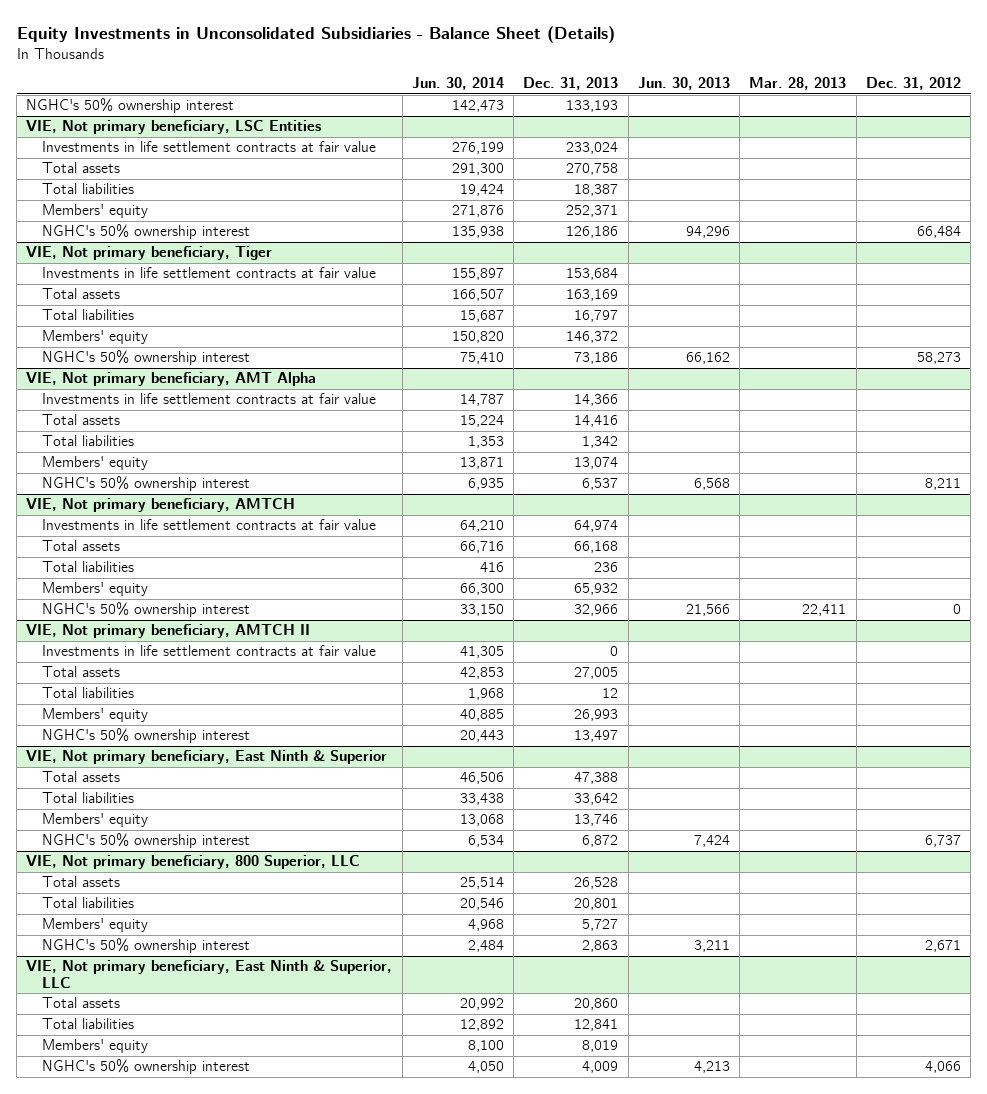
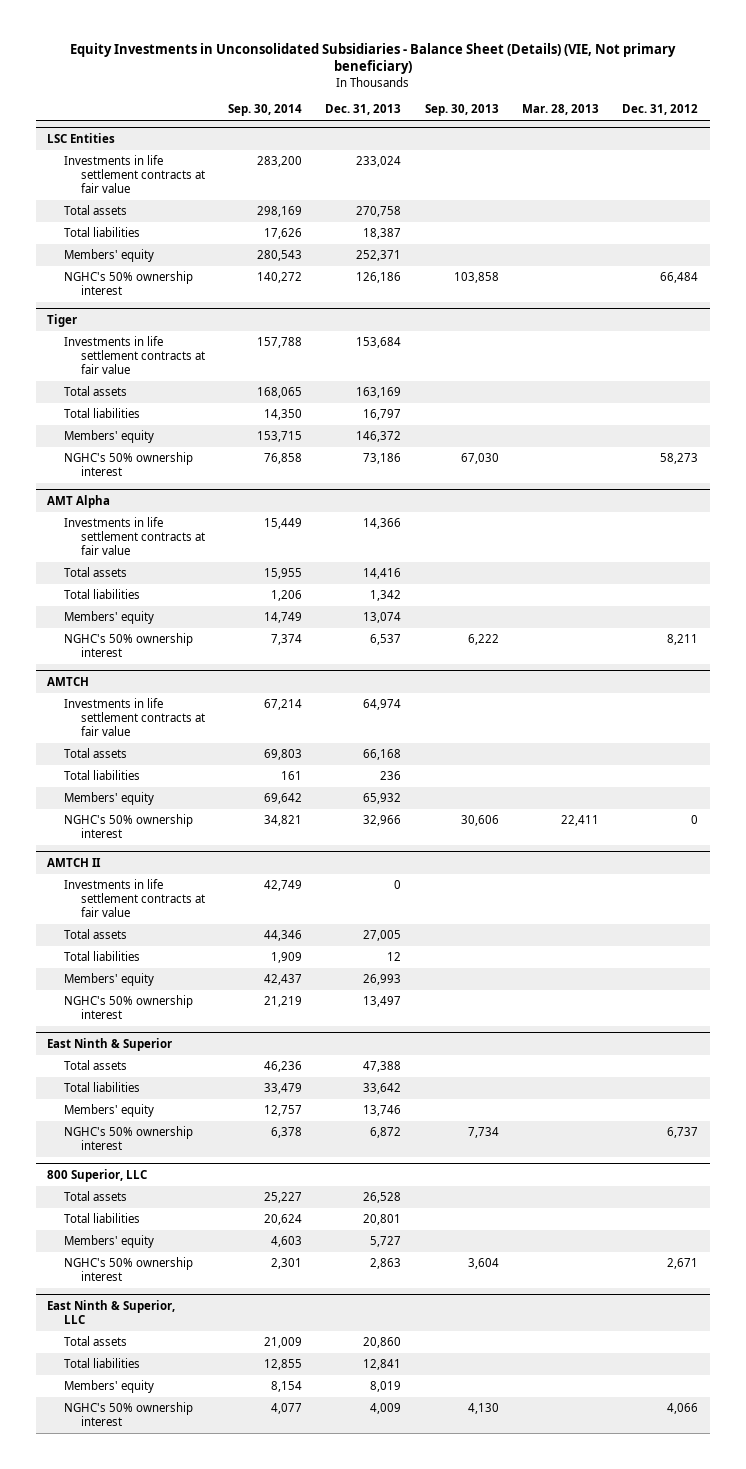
- Equity Investments in Unconsolidated Subsidiaries - Balance Sheet (Details)
+ Equity Investments in Unconsolidated Subsidiaries - Balance Sheet (Details) (VIE, Not primary beneficiary)
- | Jun. 30, 2014 | Dec. 31, 2013 | Jun. 30, 2013 | Mar. 28, 2013 | Dec. 31, 2012
+ | Sep. 30, 2014 | Dec. 31, 2013 | Sep. 30, 2013 | Mar. 28, 2013 | Dec. 31, 2012
- NGHC's 50% ownership interest | 142,473 | 133,193 | | |
- VIE, Not primary beneficiary, LSC Entities
+ LSC Entities
- VIE, Not primary beneficiary, Tiger
+ Tiger
- VIE, Not primary beneficiary, AMT Alpha
+ AMT Alpha
- VIE, Not primary beneficiary, AMTCH
+ AMTCH
- VIE, Not primary beneficiary, AMTCH II
+ AMTCH II
- VIE, Not primary beneficiary, East Ninth & Superior
+ East Ninth & Superior
- VIE, Not primary beneficiary, 800 Superior, LLC
+ 800 Superior, LLC
- VIE, Not primary beneficiary, East Ninth & Superior, LLC
+ East Ninth & Superior, LLC

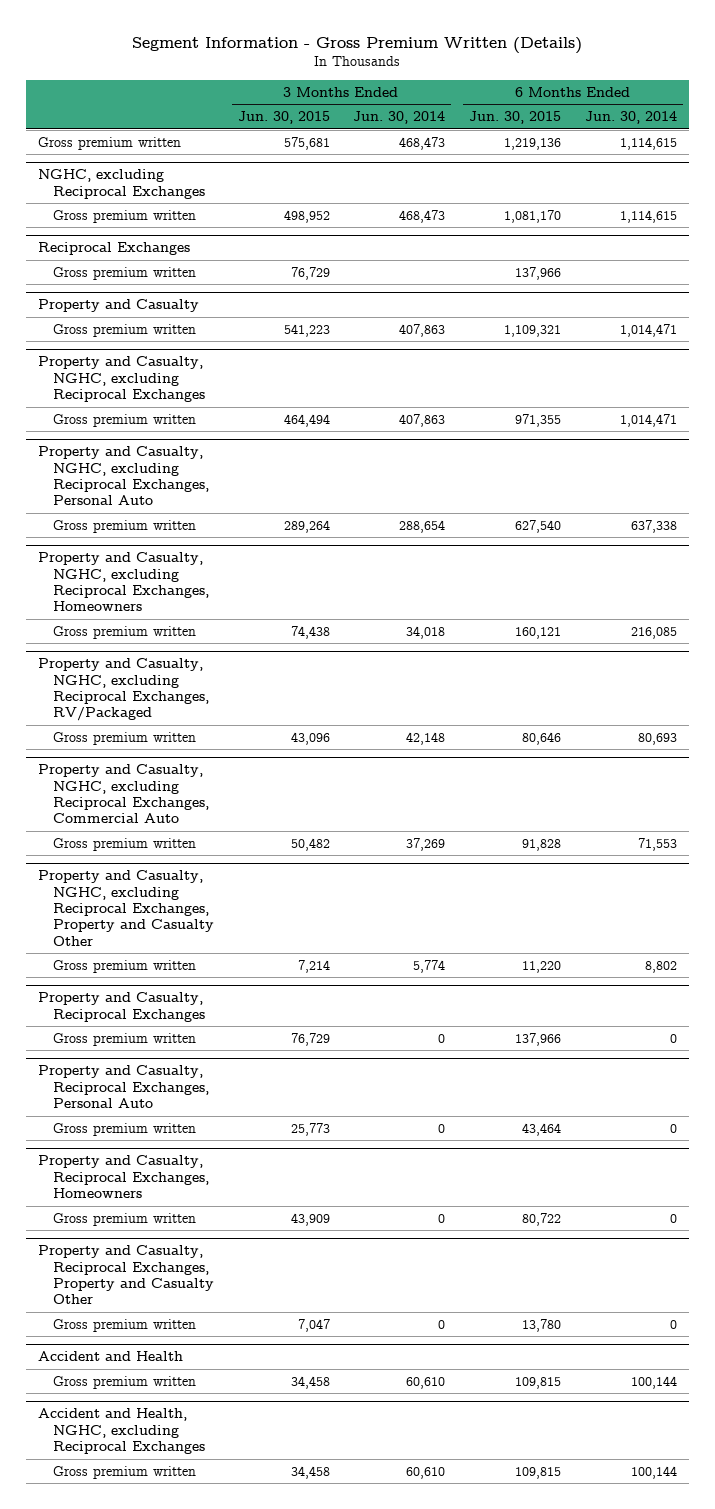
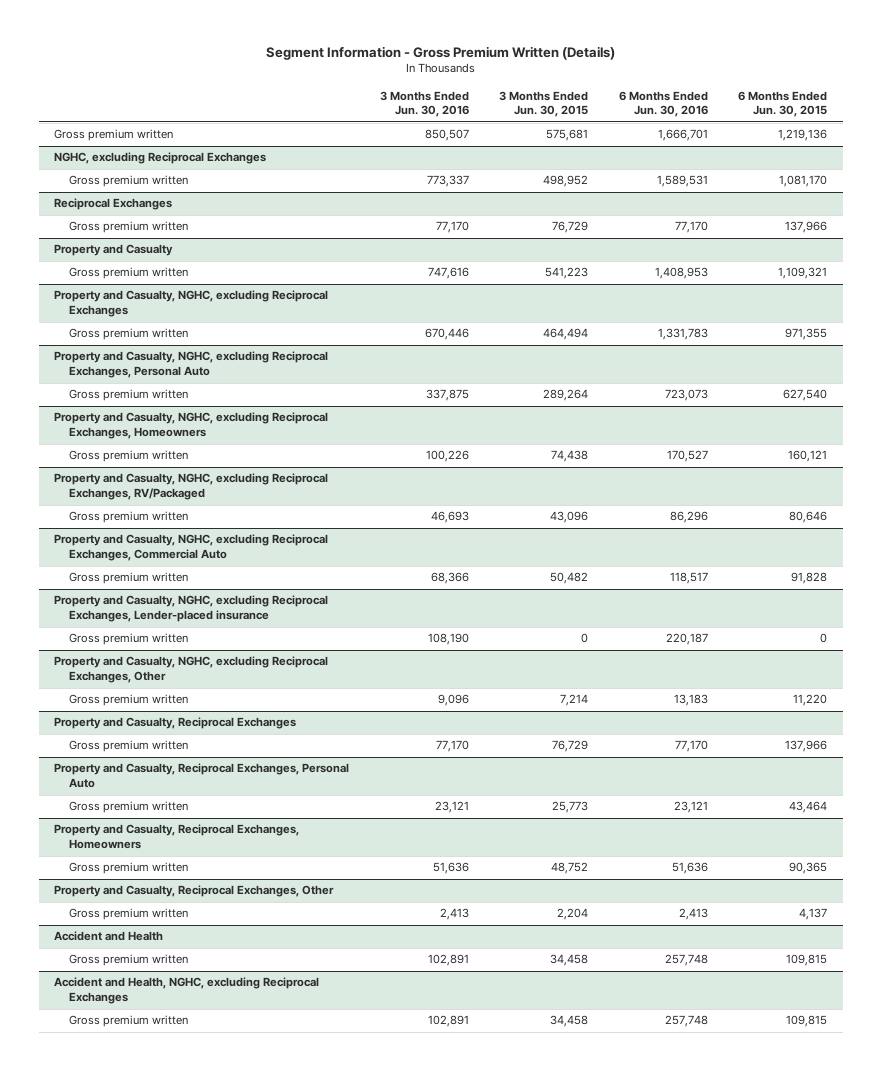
- | 3 Months Ended Jun. 30, 2015 | 3 Months Ended Jun. 30, 2014 | 6 Months Ended Jun. 30, 2015 | 6 Months Ended Jun. 30, 2014
+ | 3 Months Ended Jun. 30, 2016 | 3 Months Ended Jun. 30, 2015 | 6 Months Ended Jun. 30, 2016 | 6 Months Ended Jun. 30, 2015
- Property and Casualty, NGHC, excluding Reciprocal Exchanges, Property and Casualty Other
+ Property and Casualty, NGHC, excluding Reciprocal Exchanges, Lender-placed insurance
+ Gross premium written | 108,190 | 0 | 220,187 | 0
+ Property and Casualty, NGHC, excluding Reciprocal Exchanges, Other
@ Property and Casualty, Reciprocal Exchanges, Homeowners
- Gross premium written | 43,909 | 0 | 80,722 | 0
- Property and Casualty, Reciprocal Exchanges, Property and Casualty Other
- Gross premium written | 7,047 | 0 | 13,780 | 0
@ Property and Casualty, Reciprocal Exchanges, Homeowners
+ Gross premium written | 51,636 | 48,752 | 51,636 | 90,365
+ Property and Casualty, Reciprocal Exchanges, Other
+ Gross premium written | 2,413 | 2,204 | 2,413 | 4,137

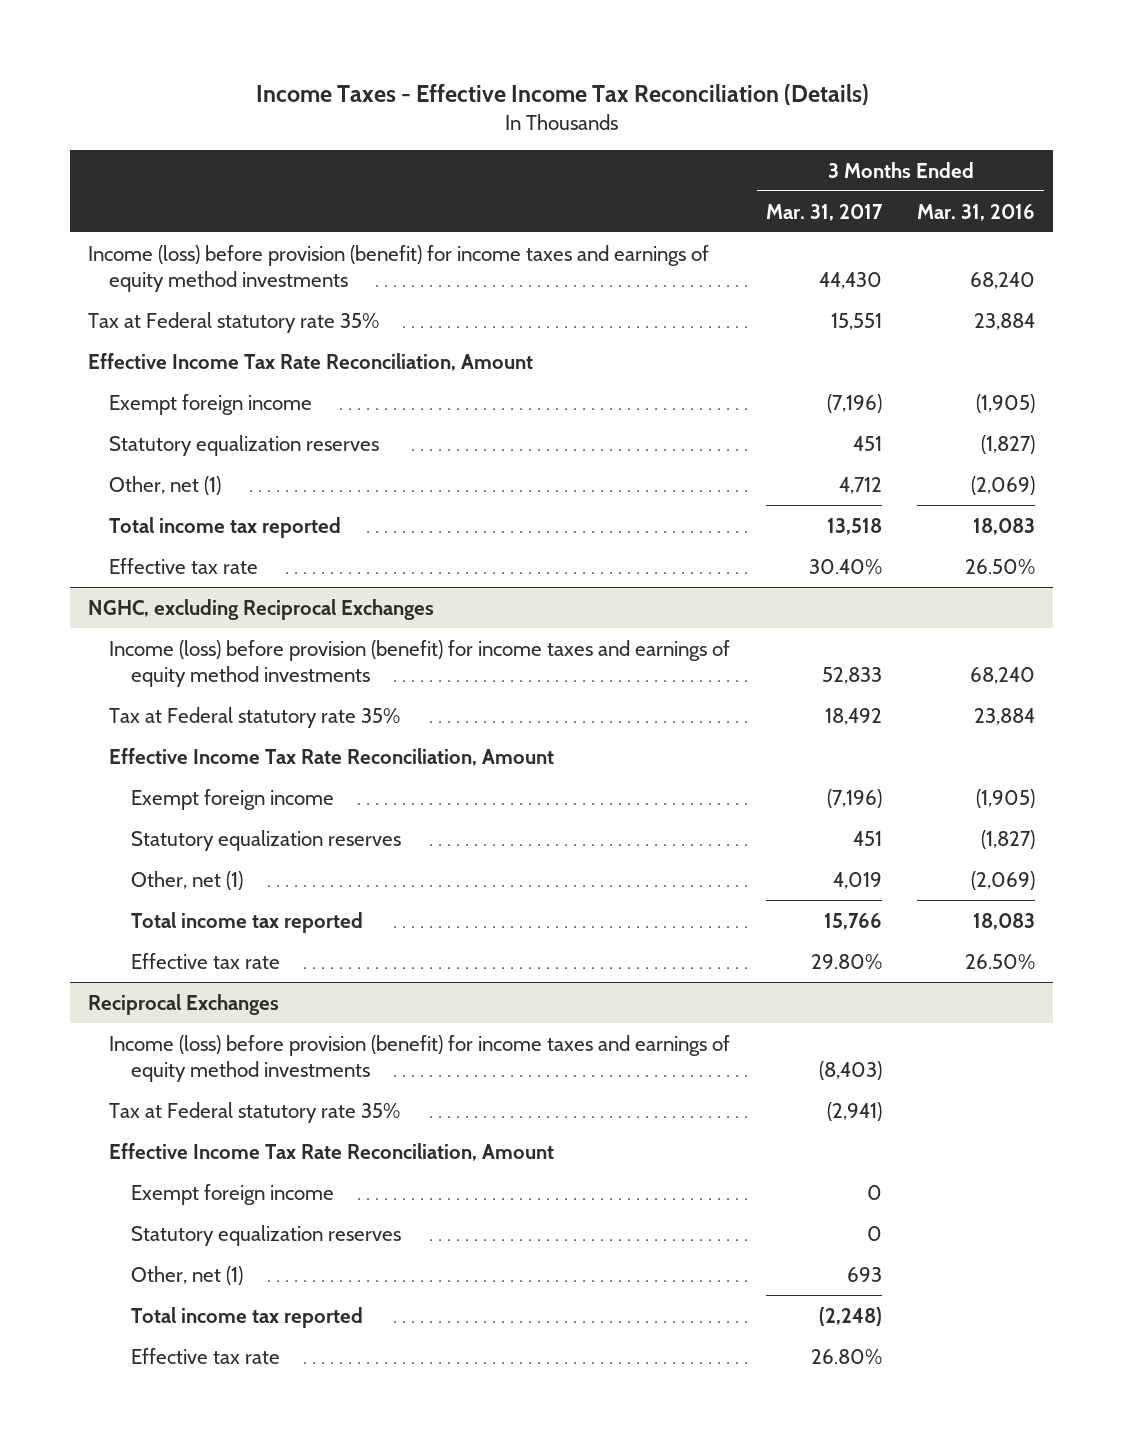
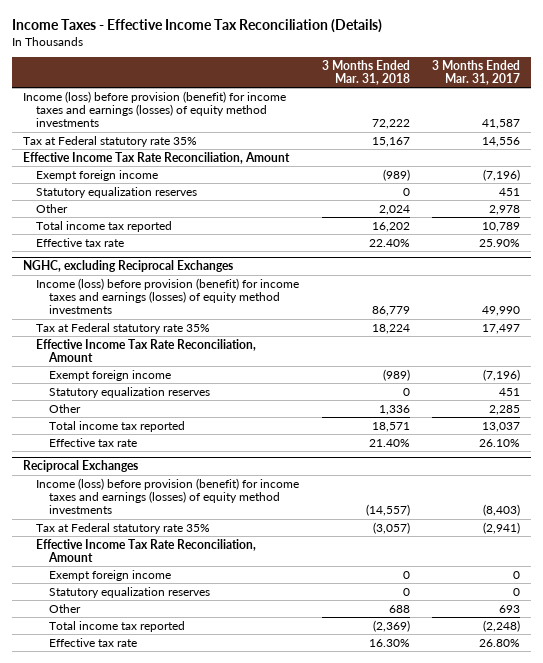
- | 3 Months Ended Mar. 31, 2017 | 3 Months Ended Mar. 31, 2016
+ | 3 Months Ended Mar. 31, 2018 | 3 Months Ended Mar. 31, 2017
- Income (loss) before provision (benefit) for income taxes and earnings of equity method investments | 44,430 | 68,240
- Tax at Federal statutory rate 35% | 15,551 | 23,884
+ Income (loss) before provision (benefit) for income taxes and earnings (losses) of equity method investments | 72,222 | 41,587
+ Tax at Federal statutory rate 35% | 15,167 | 14,556
- Other, net (1) | 4,712 | (2,069)
- Total income tax reported | 13,518 | 18,083
- Effective tax rate | 30.40% | 26.50%
+ Other | 2,024 | 2,978
+ Total income tax reported | 16,202 | 10,789
+ Effective tax rate | 22.40% | 25.90%
@ NGHC, excluding Reciprocal Exchanges
- Income (loss) before provision (benefit) for income taxes and earnings of equity method investments | 52,833 | 68,240
- Tax at Federal statutory rate 35% | 18,492 | 23,884
+ Income (loss) before provision (benefit) for income taxes and earnings (losses) of equity method investments | 86,779 | 49,990
+ Tax at Federal statutory rate 35% | 18,224 | 17,497
- Other, net (1) | 4,019 | (2,069)
- Total income tax reported | 15,766 | 18,083
- Effective tax rate | 29.80% | 26.50%
+ Other | 1,336 | 2,285
+ Total income tax reported | 18,571 | 13,037
+ Effective tax rate | 21.40% | 26.10%
@ Reciprocal Exchanges
- Income (loss) before provision (benefit) for income taxes and earnings of equity method investments | (8,403) |
+ Income (loss) before provision (benefit) for income taxes and earnings (losses) of equity method investments | (14,557) | (8,403)
- Other, net (1) | 693 |
+ Other | 688 | 693

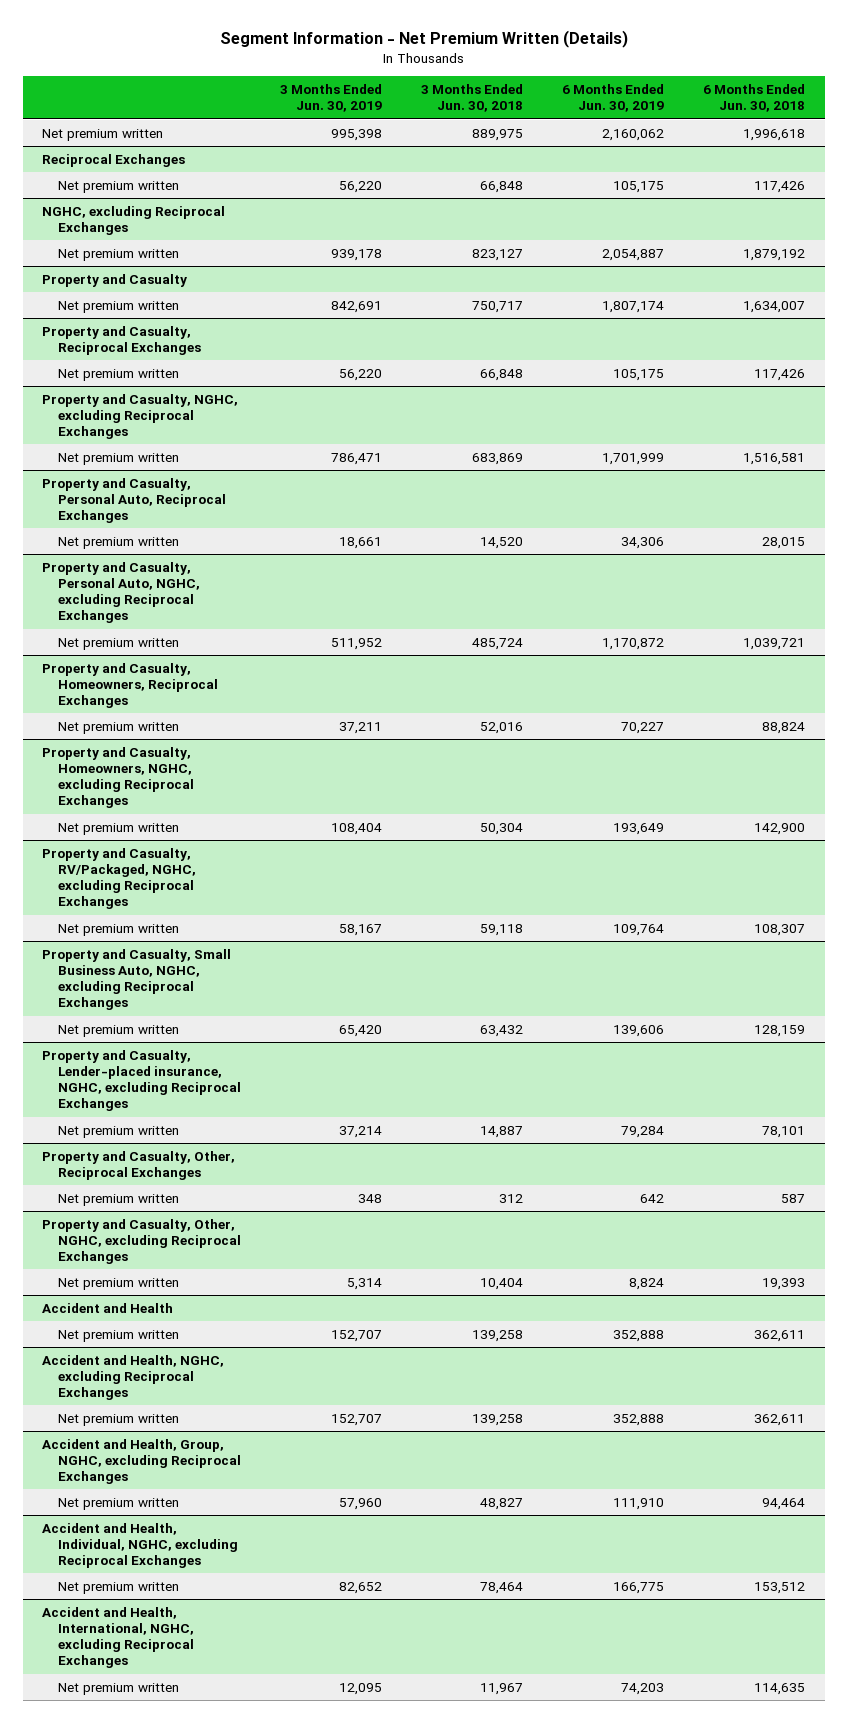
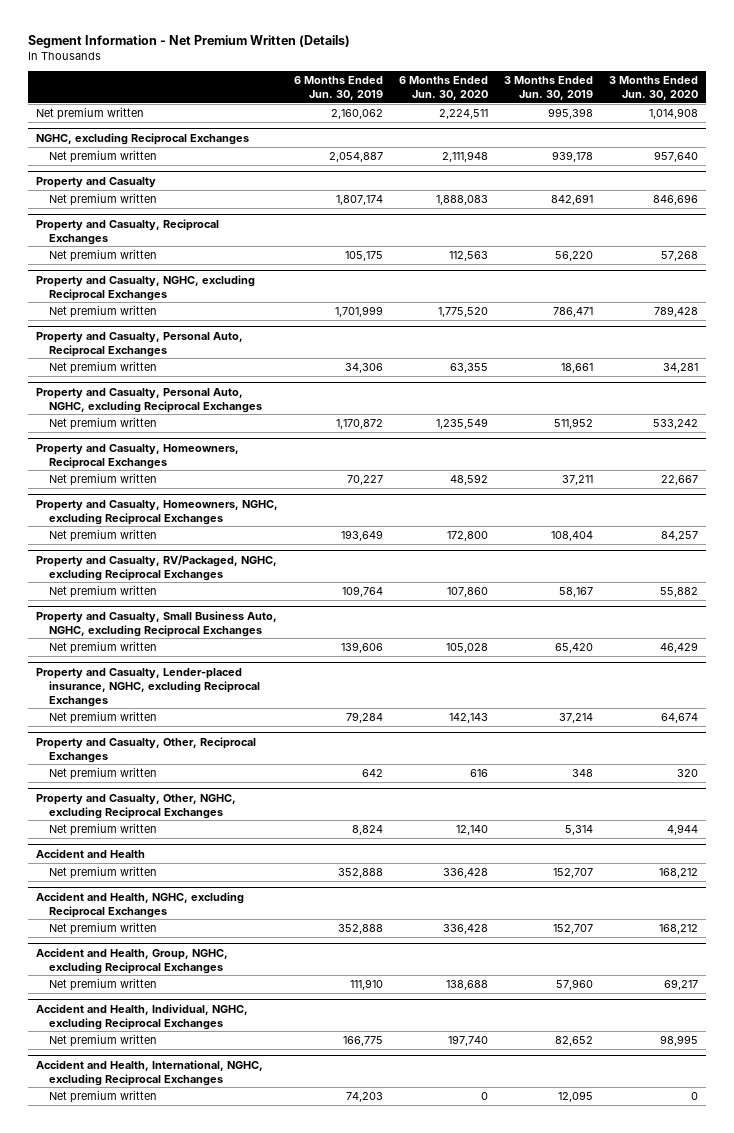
- | 3 Months Ended Jun. 30, 2019 | 3 Months Ended Jun. 30, 2018 | 6 Months Ended Jun. 30, 2019 | 6 Months Ended Jun. 30, 2018
+ | 6 Months Ended Jun. 30, 2019 | 6 Months Ended Jun. 30, 2020 | 3 Months Ended Jun. 30, 2019 | 3 Months Ended Jun. 30, 2020
- Reciprocal Exchanges
- Net premium written | 56,220 | 66,848 | 105,175 | 117,426

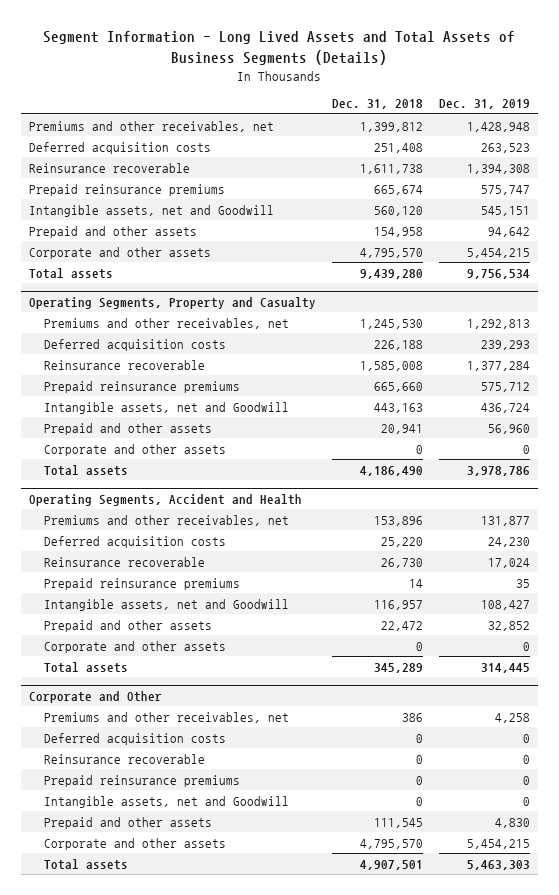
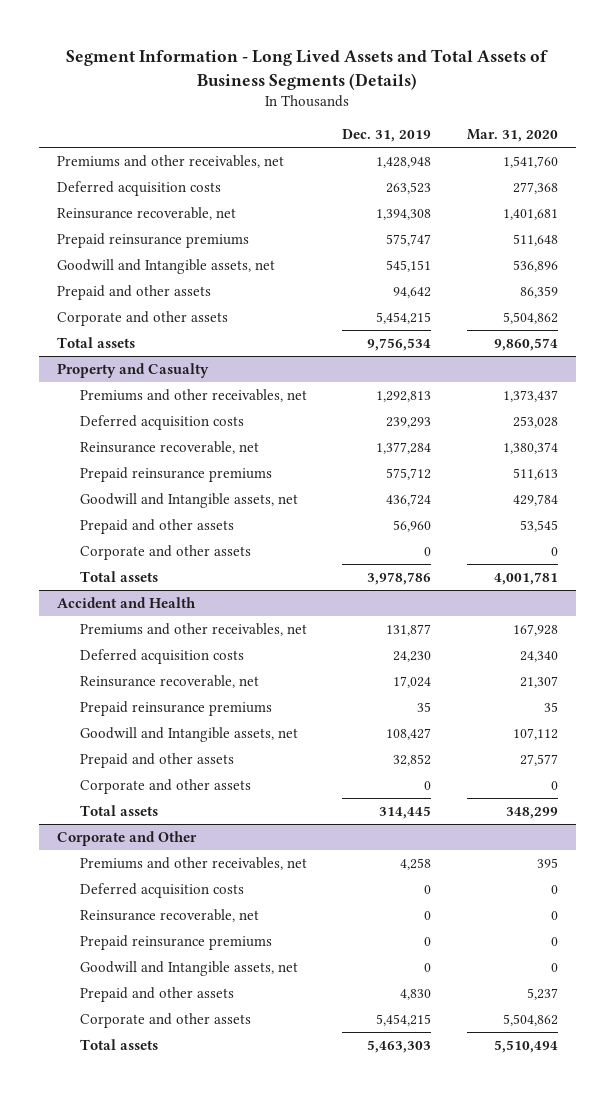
- | Dec. 31, 2018 | Dec. 31, 2019
+ | Dec. 31, 2019 | Mar. 31, 2020
- Reinsurance recoverable | 1,611,738 | 1,394,308
+ Reinsurance recoverable, net | 1,394,308 | 1,401,681
- Intangible assets, net and Goodwill | 560,120 | 545,151
+ Goodwill and Intangible assets, net | 545,151 | 536,896
- Operating Segments, Property and Casualty
+ Property and Casualty
- Reinsurance recoverable | 1,585,008 | 1,377,284
+ Reinsurance recoverable, net | 1,377,284 | 1,380,374
- Intangible assets, net and Goodwill | 443,163 | 436,724
+ Goodwill and Intangible assets, net | 436,724 | 429,784
- Operating Segments, Accident and Health
+ Accident and Health
- Reinsurance recoverable | 26,730 | 17,024
+ Reinsurance recoverable, net | 17,024 | 21,307
- Intangible assets, net and Goodwill | 116,957 | 108,427
+ Goodwill and Intangible assets, net | 108,427 | 107,112
@ Corporate and Other
- Reinsurance recoverable | 0 | 0
+ Reinsurance recoverable, net | 0 | 0
- Intangible assets, net and Goodwill | 0 | 0
+ Goodwill and Intangible assets, net | 0 | 0

